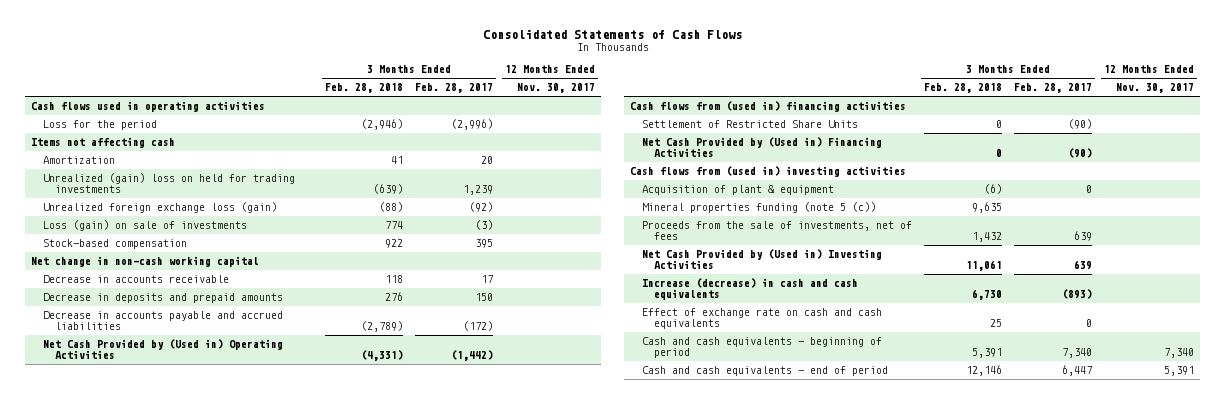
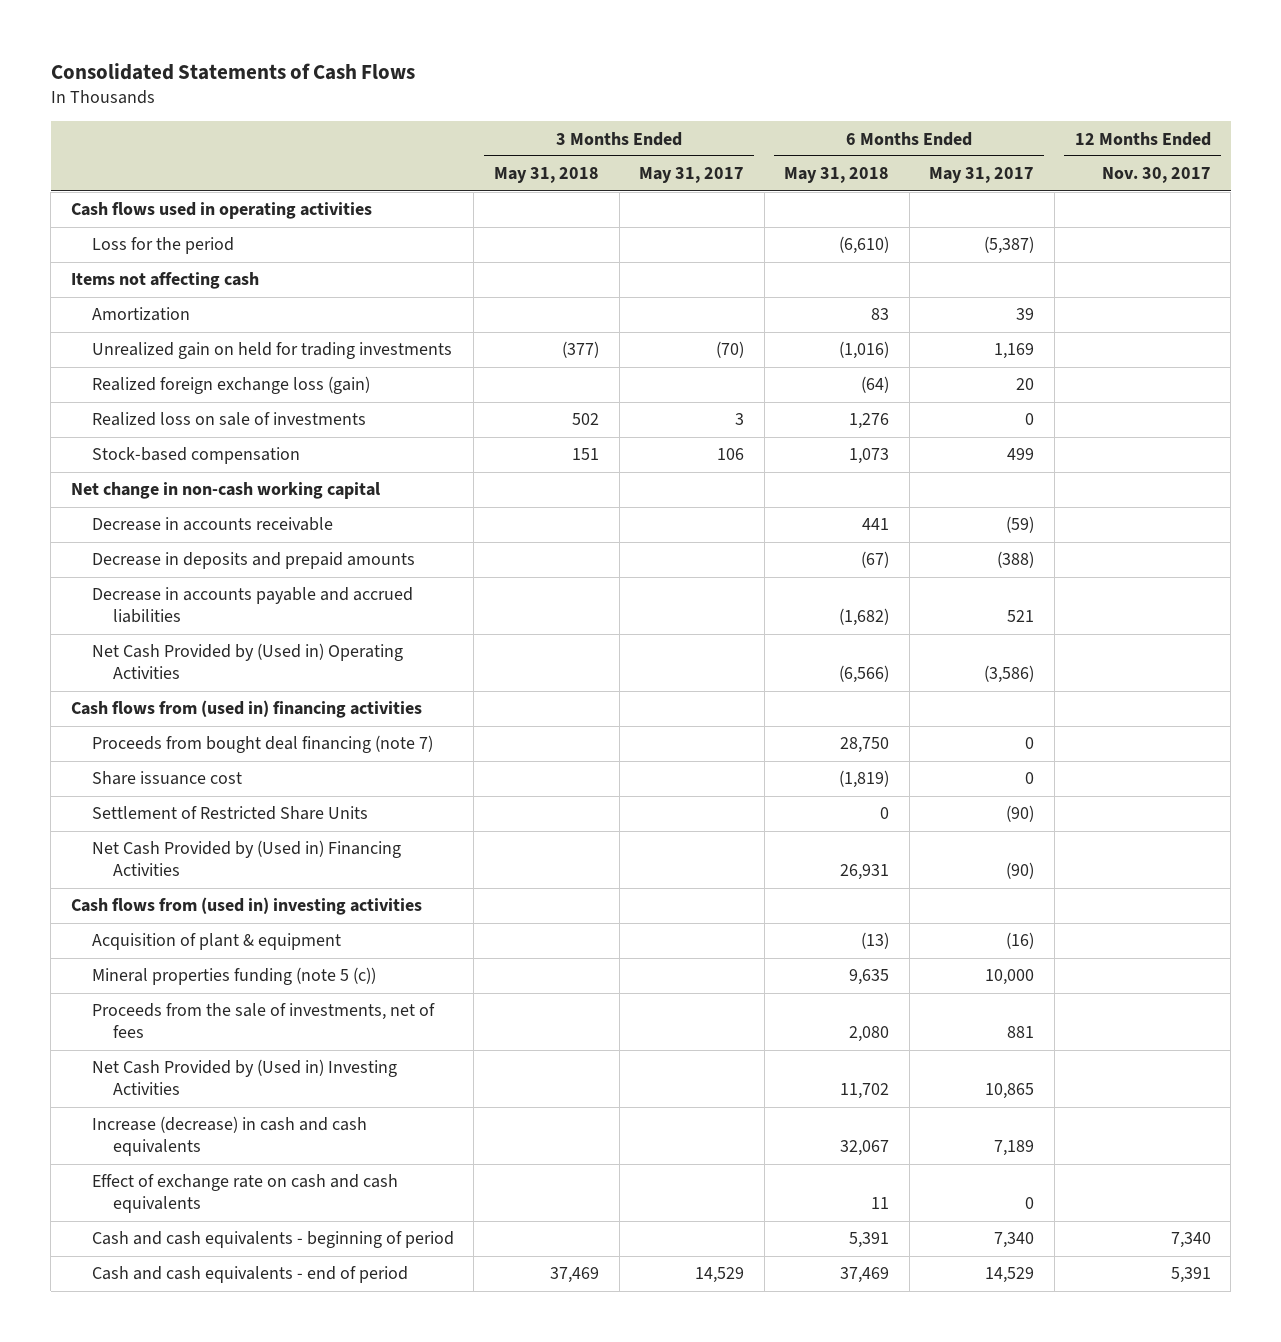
- | 3 Months Ended Feb. 28, 2018 | 3 Months Ended Feb. 28, 2017 | 12 Months Ended Nov. 30, 2017
+ | 3 Months Ended May 31, 2018 | 3 Months Ended May 31, 2017 | 6 Months Ended May 31, 2018 | 6 Months Ended May 31, 2017 | 12 Months Ended Nov. 30, 2017
- Unrealized (gain) loss on held for trading investments | (639) | 1,239 |
- Unrealized foreign exchange loss (gain) | (88) | (92) |
- Loss (gain) on sale of investments | 774 | (3) |
+ Unrealized gain on held for trading investments | (377) | (70) | (1,016) | 1,169 |
+ Realized foreign exchange loss (gain) | | | (64) | 20 |
+ Realized loss on sale of investments | 502 | 3 | 1,276 | 0 |
+ Proceeds from bought deal financing (note 7) | | | 28,750 | 0 |
+ Share issuance cost | | | (1,819) | 0 |

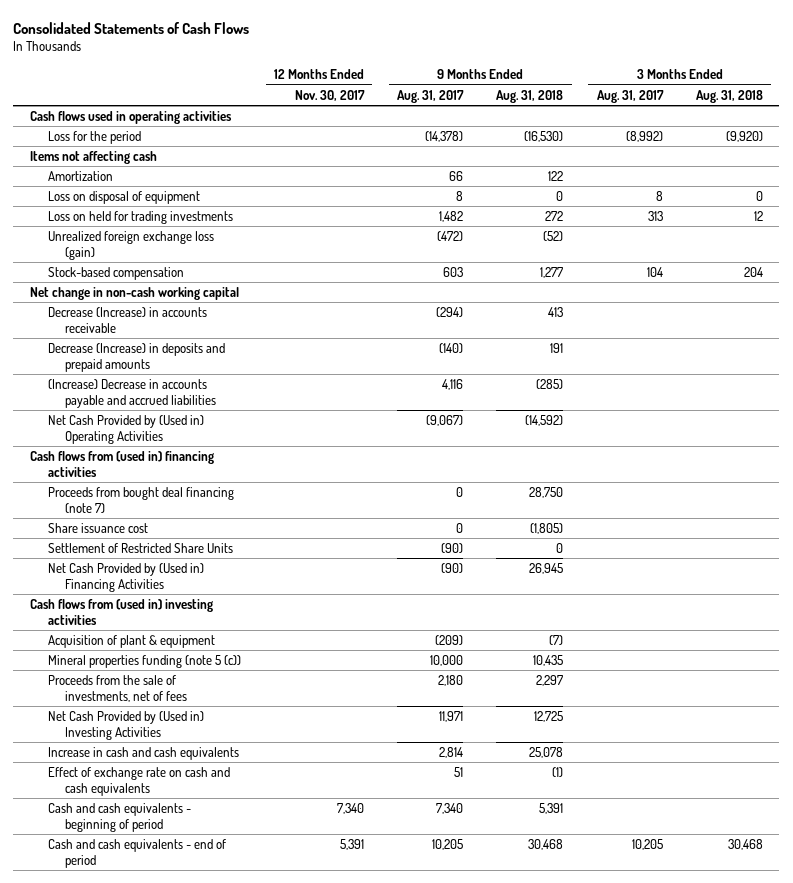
- | 3 Months Ended May 31, 2018 | 3 Months Ended May 31, 2017 | 6 Months Ended May 31, 2018 | 6 Months Ended May 31, 2017 | 12 Months Ended Nov. 30, 2017
+ | 12 Months Ended Nov. 30, 2017 | 9 Months Ended Aug. 31, 2017 | 9 Months Ended Aug. 31, 2018 | 3 Months Ended Aug. 31, 2017 | 3 Months Ended Aug. 31, 2018
- Unrealized gain on held for trading investments | (377) | (70) | (1,016) | 1,169 |
- Realized foreign exchange loss (gain) | | | (64) | 20 |
- Realized loss on sale of investments | 502 | 3 | 1,276 | 0 |
+ Loss on disposal of equipment | | 8 | 0 | 8 | 0
+ Loss on held for trading investments | | 1,482 | 272 | 313 | 12
+ Unrealized foreign exchange loss (gain) | | (472) | (52) | |
- Decrease in accounts receivable | | | 441 | (59) |
- Decrease in deposits and prepaid amounts | | | (67) | (388) |
- Decrease in accounts payable and accrued liabilities | | | (1,682) | 521 |
+ Decrease (Increase) in accounts receivable | | (294) | 413 | |
+ Decrease (Increase) in deposits and prepaid amounts | | (140) | 191 | |
+ (Increase) Decrease in accounts payable and accrued liabilities | | 4,116 | (285) | |
- Increase (decrease) in cash and cash equivalents | | | 32,067 | 7,189 |
+ Increase in cash and cash equivalents | | 2,814 | 25,078 | |

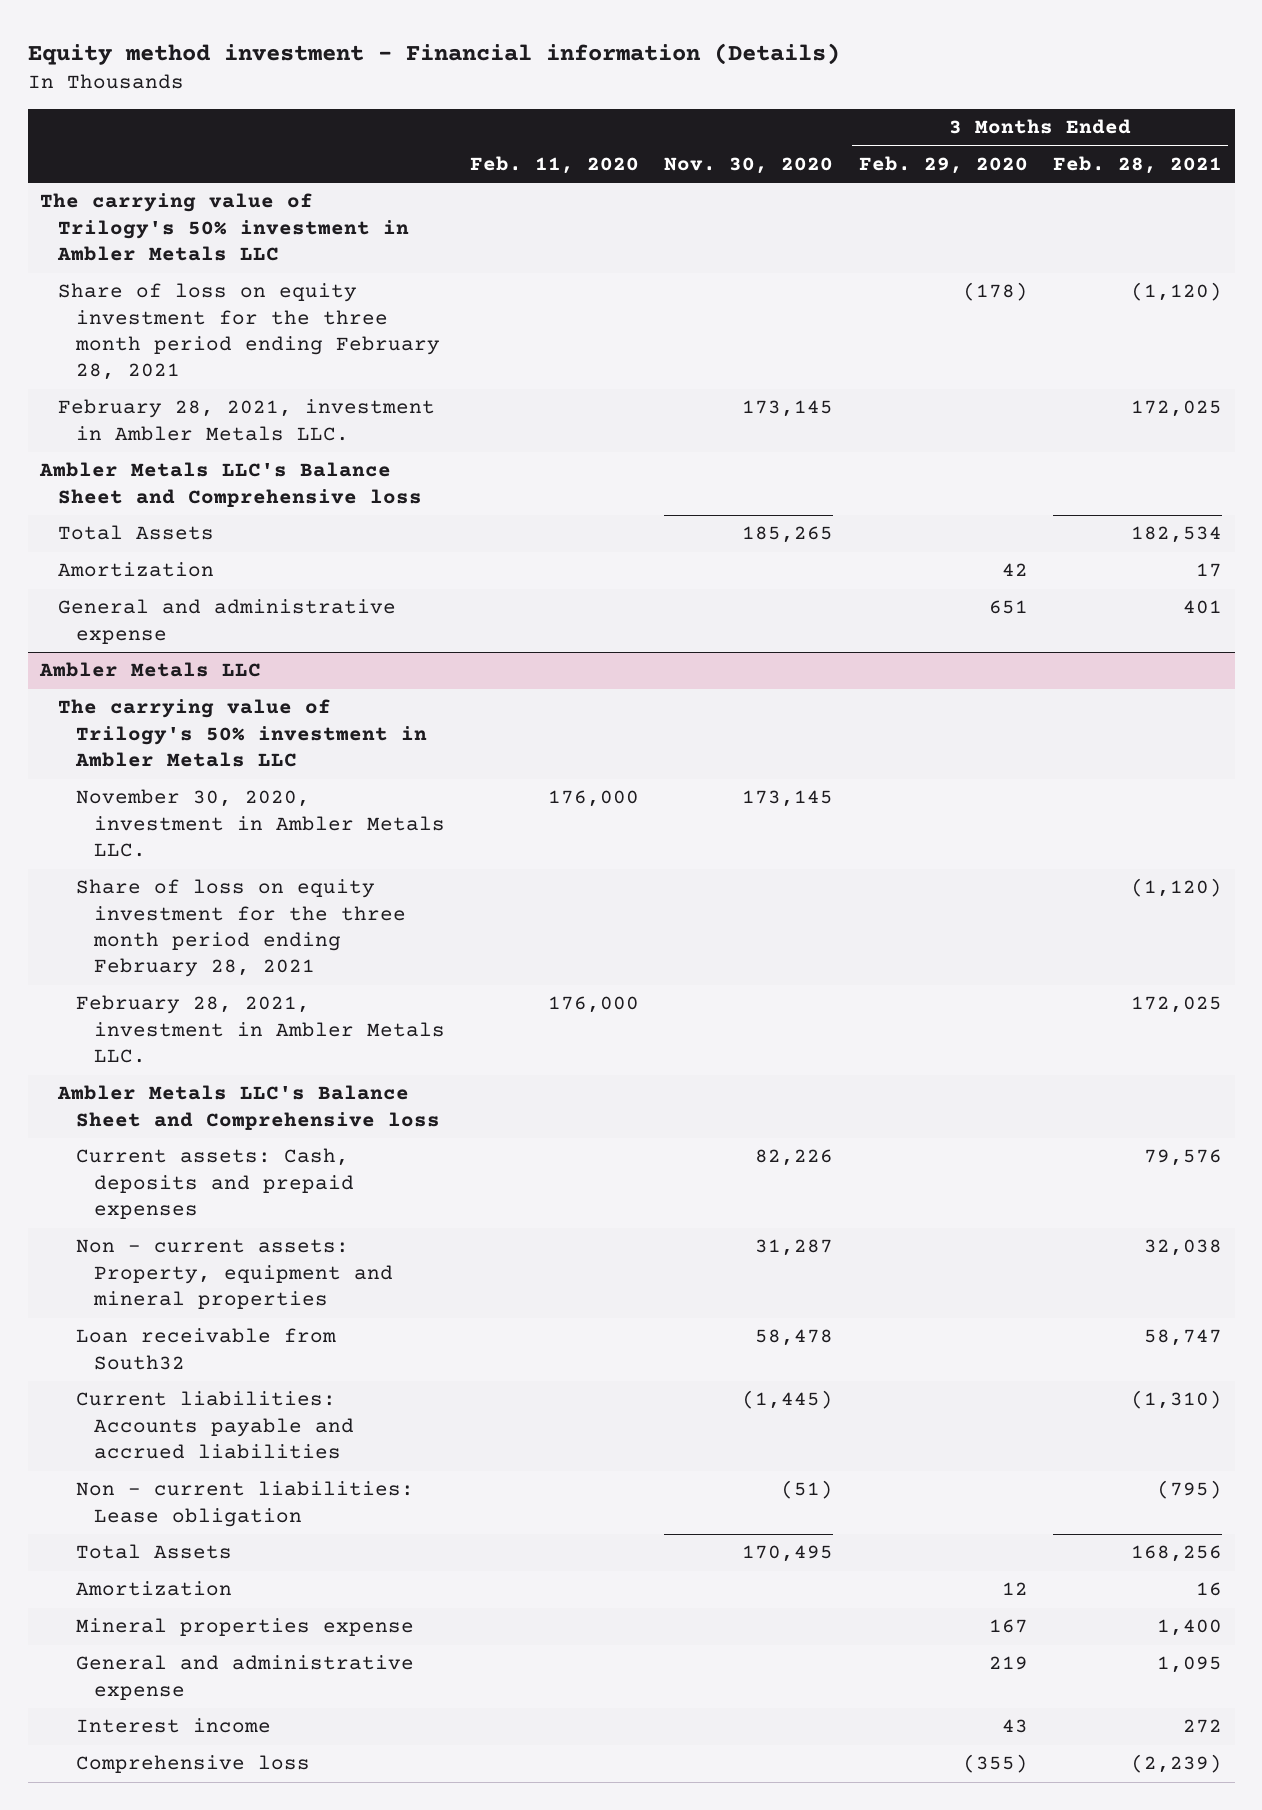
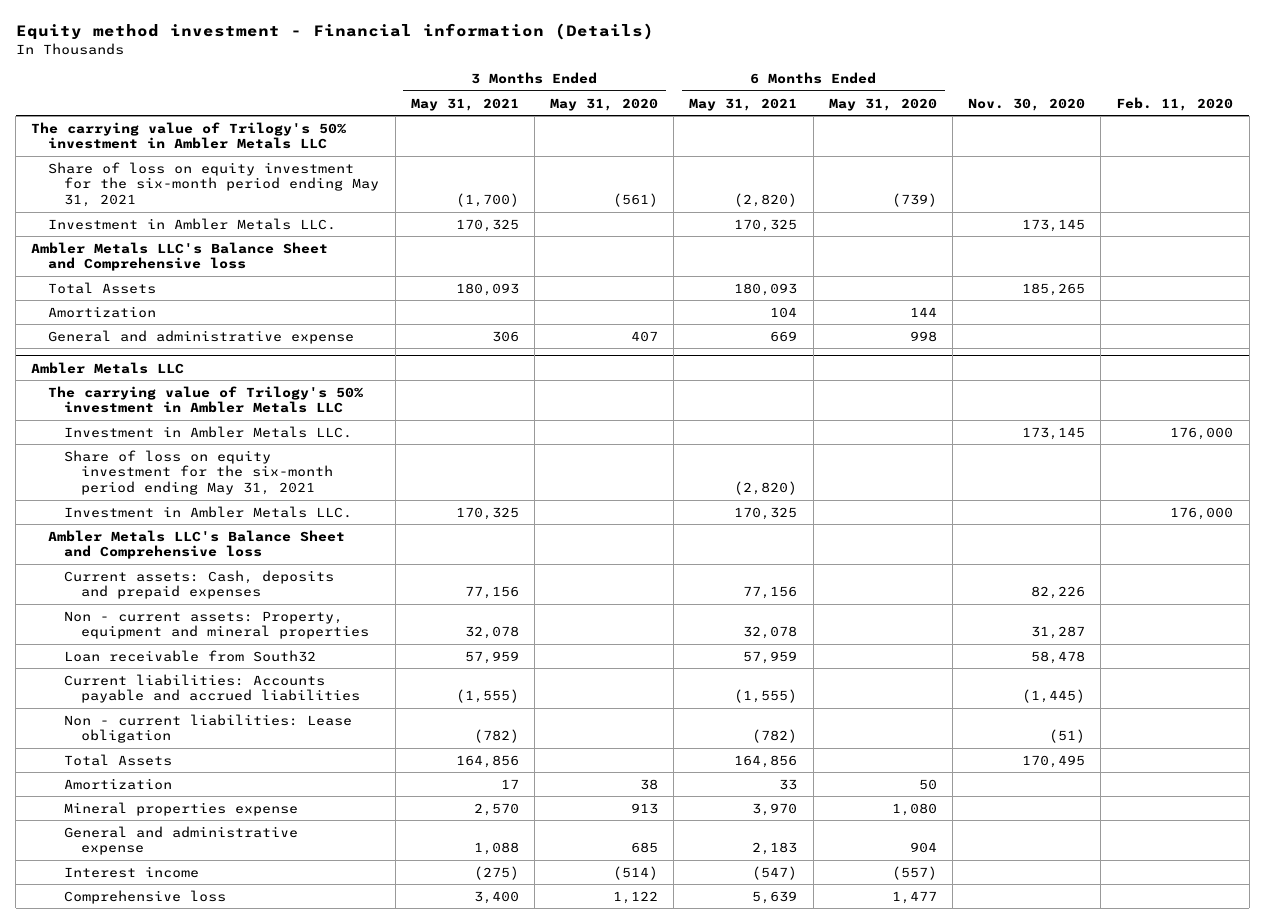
- | Feb. 11, 2020 | Nov. 30, 2020 | 3 Months Ended Feb. 29, 2020 | 3 Months Ended Feb. 28, 2021
+ | 3 Months Ended May 31, 2021 | 3 Months Ended May 31, 2020 | 6 Months Ended May 31, 2021 | 6 Months Ended May 31, 2020 | Nov. 30, 2020 | Feb. 11, 2020
- Share of loss on equity investment for the three month period ending February 28, 2021 | | | (178) | (1,120)
- February 28, 2021, investment in Ambler Metals LLC. | | 173,145 | | 172,025
+ Share of loss on equity investment for the six-month period ending May 31, 2021 | (1,700) | (561) | (2,820) | (739) | |
+ Investment in Ambler Metals LLC. | 170,325 | | 170,325 | | 173,145 |
@ Ambler Metals LLC
- November 30, 2020, investment in Ambler Metals LLC. | 176,000 | 173,145 | |
- Share of loss on equity investment for the three month period ending February 28, 2021 | | | | (1,120)
- February 28, 2021, investment in Ambler Metals LLC. | 176,000 | | | 172,025
+ Investment in Ambler Metals LLC. | | | | | 173,145 | 176,000
+ Share of loss on equity investment for the six-month period ending May 31, 2021 | | | (2,820) | | |
+ Investment in Ambler Metals LLC. | 170,325 | | 170,325 | | | 176,000

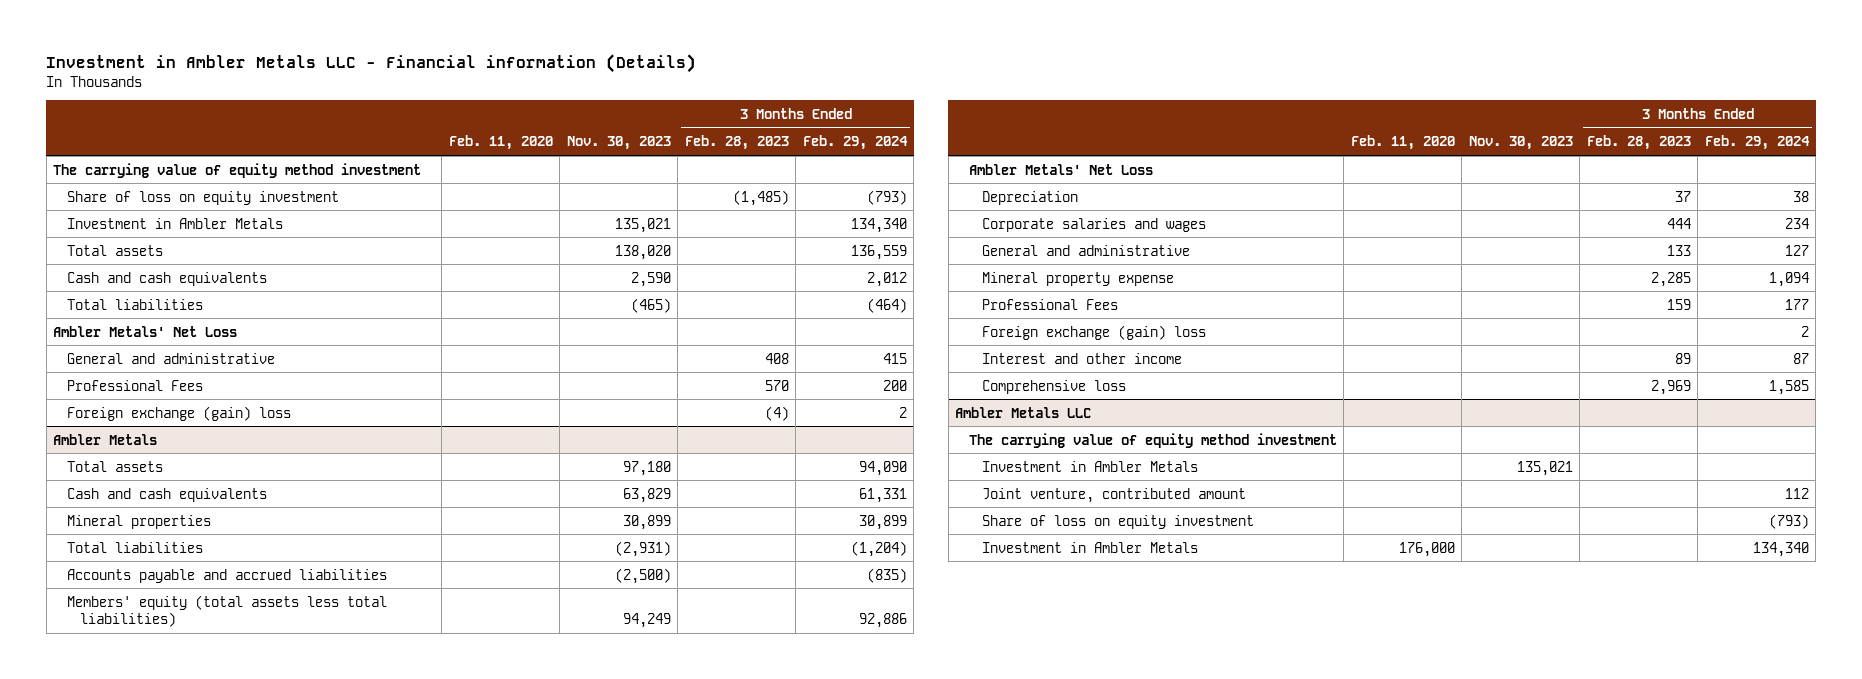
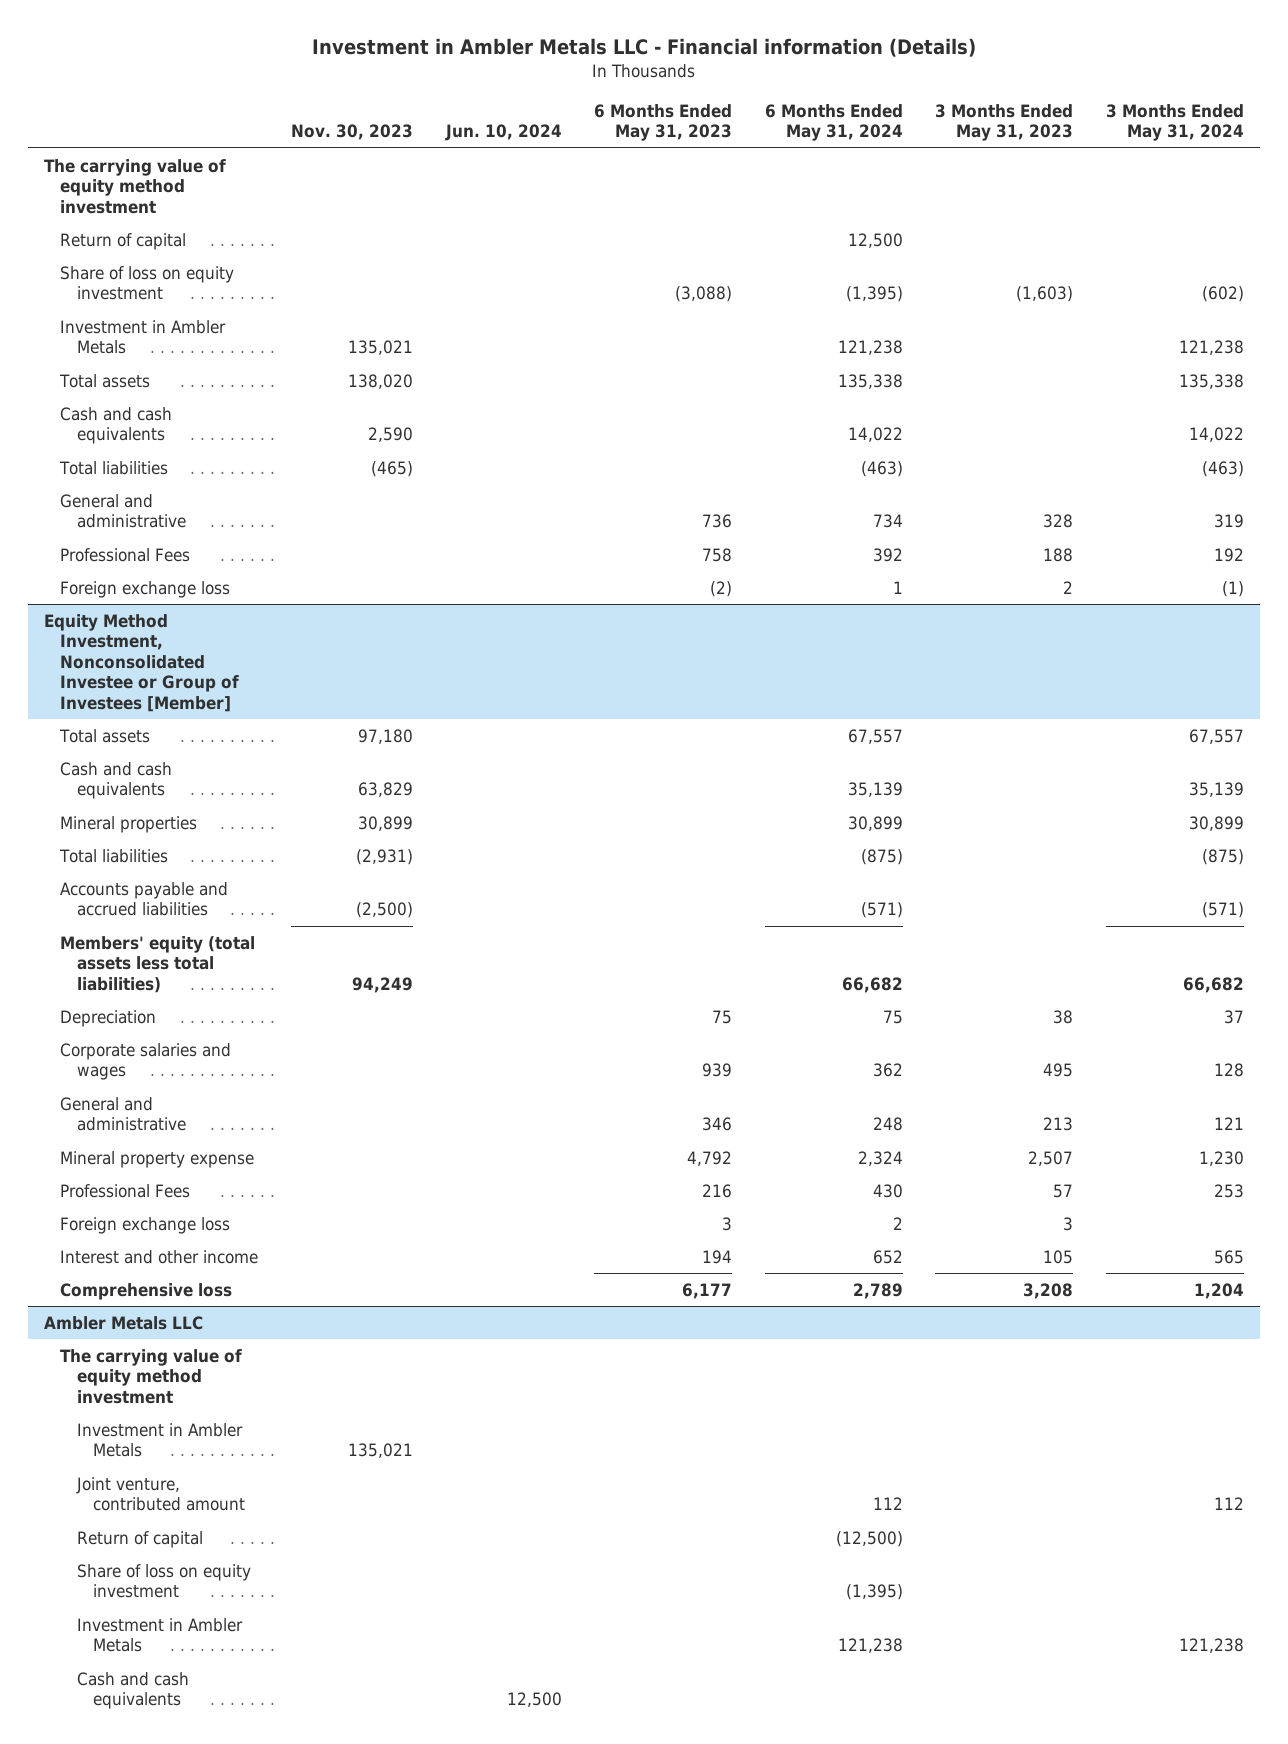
- | Feb. 11, 2020 | Nov. 30, 2023 | 3 Months Ended Feb. 28, 2023 | 3 Months Ended Feb. 29, 2024
+ | Nov. 30, 2023 | Jun. 10, 2024 | 6 Months Ended May 31, 2023 | 6 Months Ended May 31, 2024 | 3 Months Ended May 31, 2023 | 3 Months Ended May 31, 2024
+ Return of capital | | | | 12,500 | |
- Ambler Metals' Net Loss
- Foreign exchange (gain) loss | | | (4) | 2
- Ambler Metals
+ Foreign exchange loss | | | (2) | 1 | 2 | (1)
+ Equity Method Investment, Nonconsolidated Investee or Group of Investees [Member]
- Ambler Metals' Net Loss
- Foreign exchange (gain) loss | | | | 2
+ Foreign exchange loss | | | 3 | 2 | 3 |
@ Ambler Metals LLC
+ Return of capital | | | | (12,500) | |
+ Cash and cash equivalents | | 12,500 | | | |

